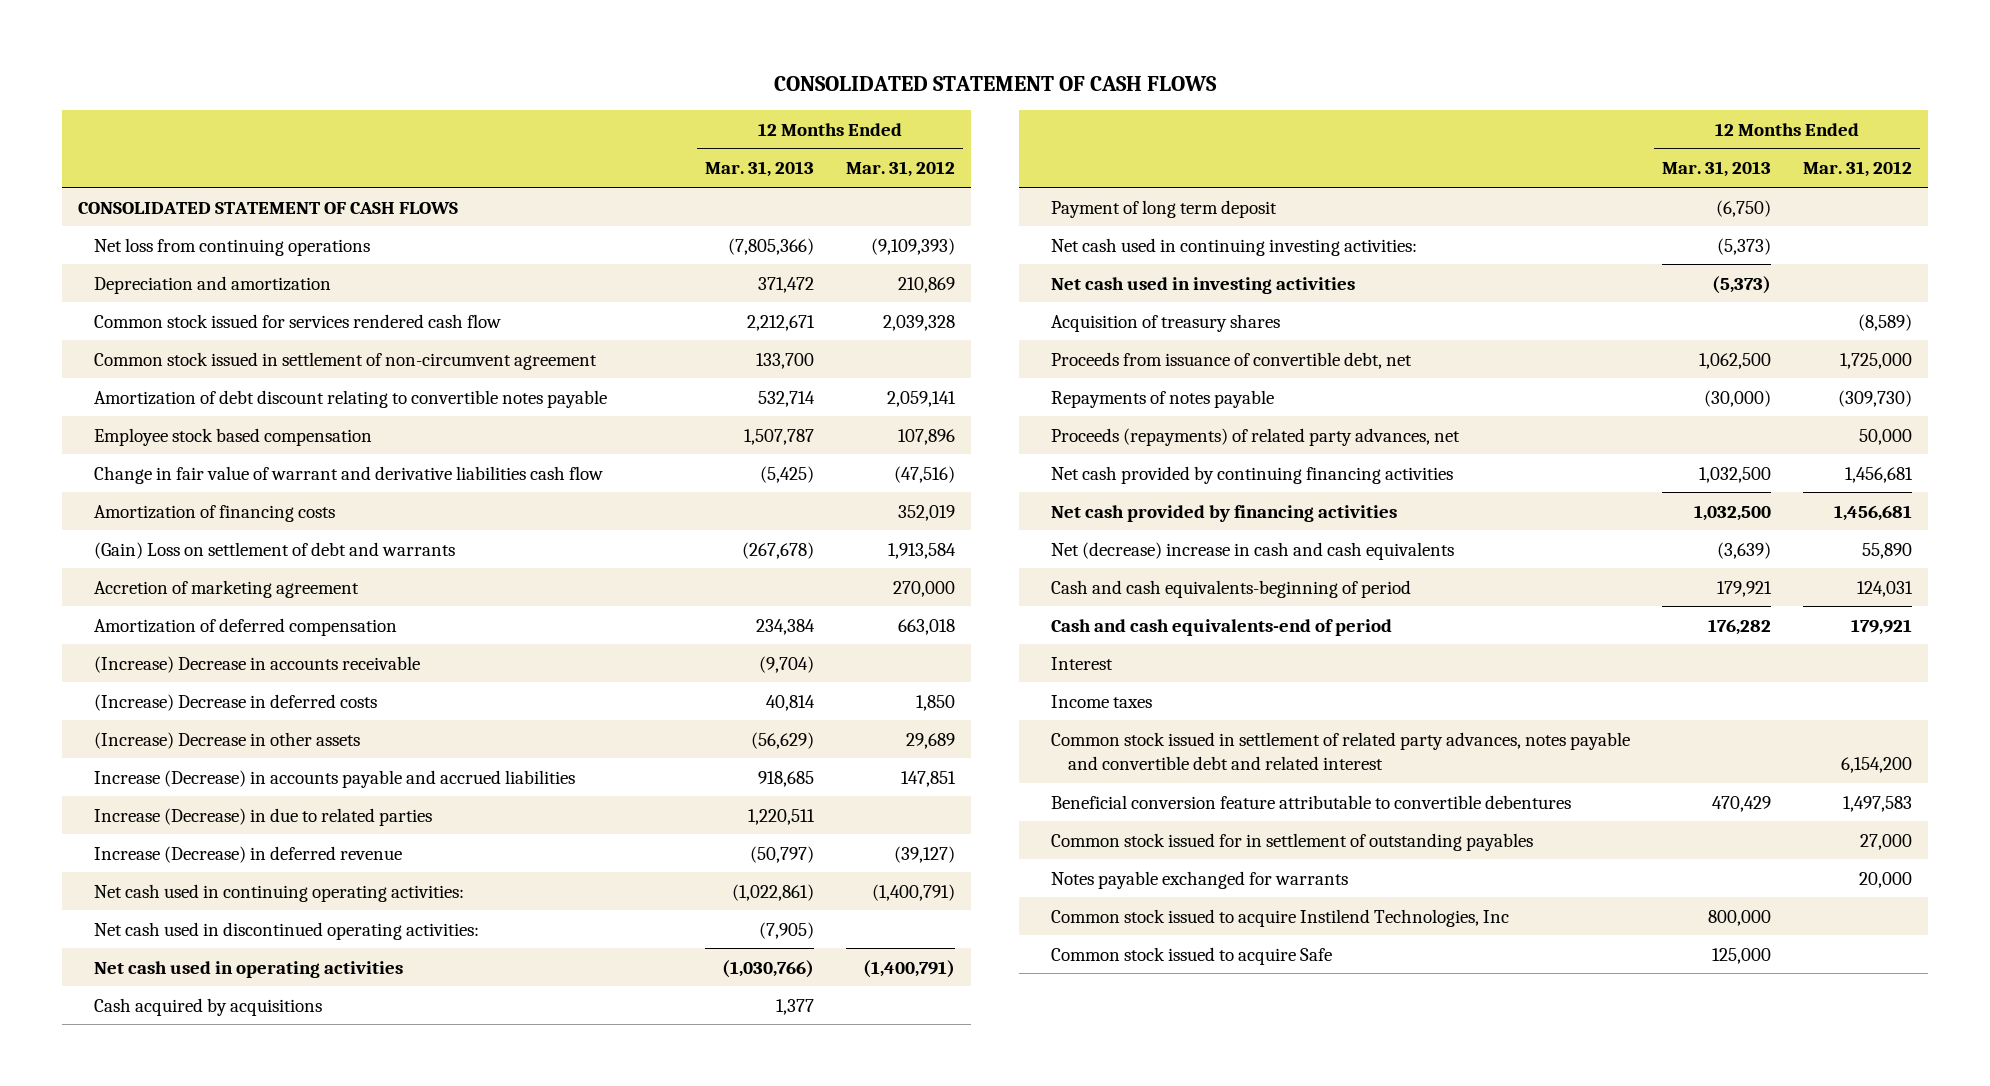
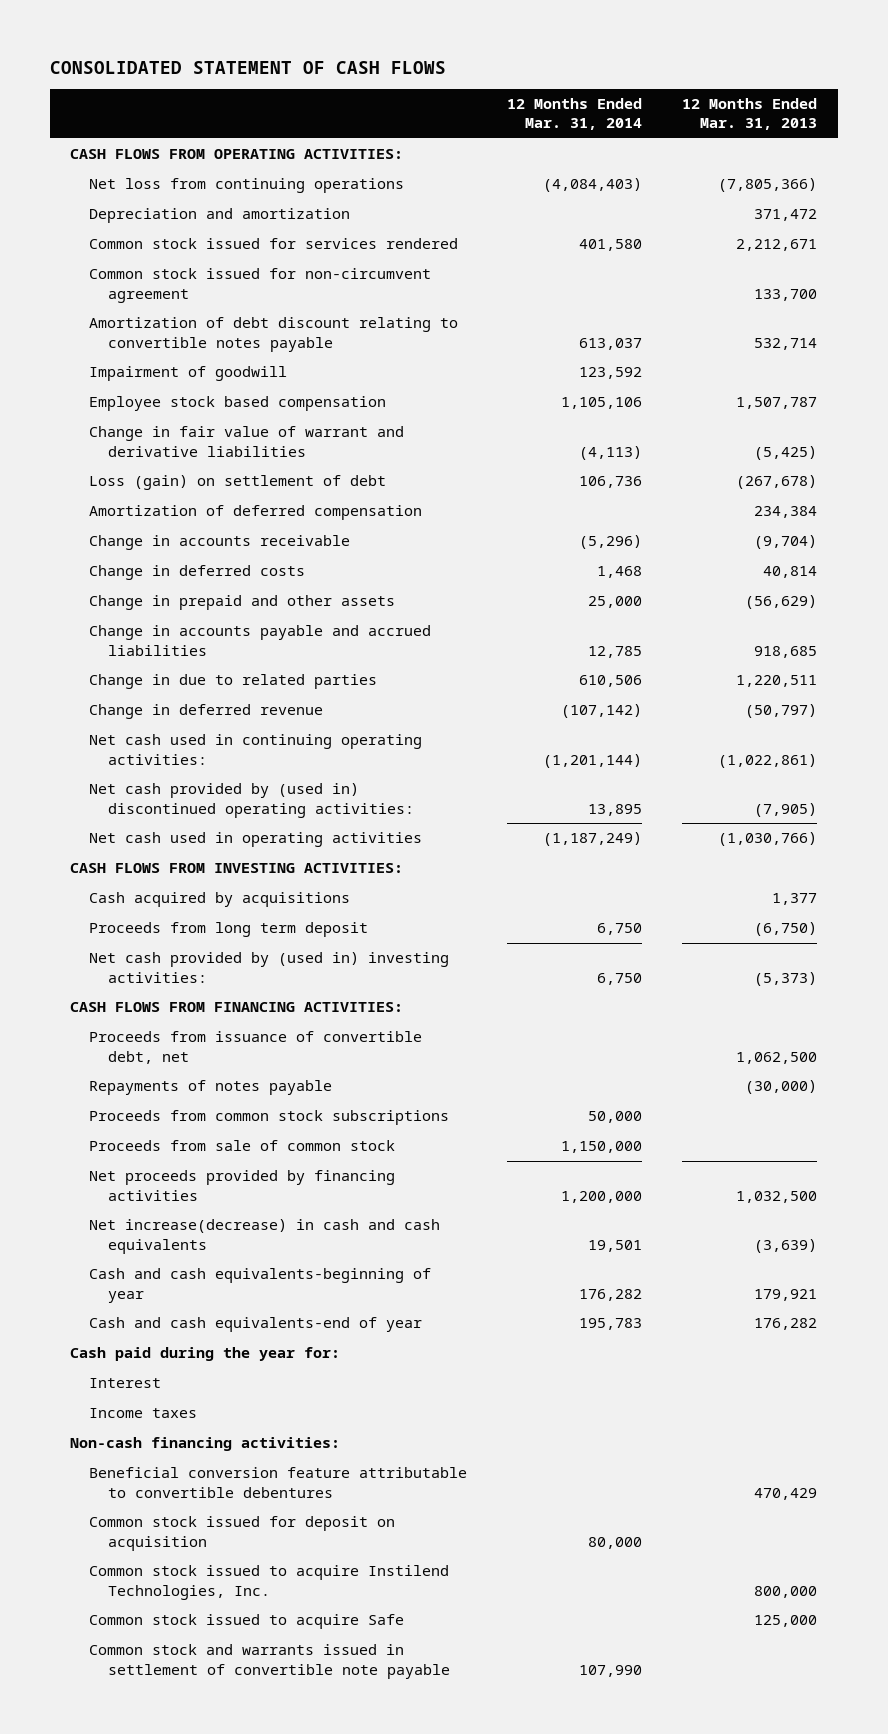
- | 12 Months Ended Mar. 31, 2013 | 12 Months Ended Mar. 31, 2012
+ | 12 Months Ended Mar. 31, 2014 | 12 Months Ended Mar. 31, 2013
- CONSOLIDATED STATEMENT OF CASH FLOWS
+ CASH FLOWS FROM OPERATING ACTIVITIES:
- Common stock issued for services rendered cash flow | 2,212,671 | 2,039,328
- Common stock issued in settlement of non-circumvent agreement | 133,700 |
+ Common stock issued for services rendered | 401,580 | 2,212,671
+ Common stock issued for non-circumvent agreement | | 133,700
+ Impairment of goodwill | 123,592 |
- Change in fair value of warrant and derivative liabilities cash flow | (5,425) | (47,516)
- Amortization of financing costs | | 352,019
- (Gain) Loss on settlement of debt and warrants | (267,678) | 1,913,584
- Accretion of marketing agreement | | 270,000
+ Change in fair value of warrant and derivative liabilities | (4,113) | (5,425)
+ Loss (gain) on settlement of debt | 106,736 | (267,678)
- (Increase) Decrease in accounts receivable | (9,704) |
- (Increase) Decrease in deferred costs | 40,814 | 1,850
- (Increase) Decrease in other assets | (56,629) | 29,689
- Increase (Decrease) in accounts payable and accrued liabilities | 918,685 | 147,851
- Increase (Decrease) in due to related parties | 1,220,511 |
- Increase (Decrease) in deferred revenue | (50,797) | (39,127)
+ Change in accounts receivable | (5,296) | (9,704)
+ Change in deferred costs | 1,468 | 40,814
+ Change in prepaid and other assets | 25,000 | (56,629)
+ Change in accounts payable and accrued liabilities | 12,785 | 918,685
+ Change in due to related parties | 610,506 | 1,220,511
+ Change in deferred revenue | (107,142) | (50,797)
- Net cash used in discontinued operating activities: | (7,905) |
+ Net cash provided by (used in) discontinued operating activities: | 13,895 | (7,905)
+ CASH FLOWS FROM INVESTING ACTIVITIES:
- Payment of long term deposit | (6,750) |
- Net cash used in continuing investing activities: | (5,373) |
- Net cash used in investing activities | (5,373) |
- Acquisition of treasury shares | | (8,589)
+ Proceeds from long term deposit | 6,750 | (6,750)
+ Net cash provided by (used in) investing activities: | 6,750 | (5,373)
+ CASH FLOWS FROM FINANCING ACTIVITIES:
- Proceeds (repayments) of related party advances, net | | 50,000
- Net cash provided by continuing financing activities | 1,032,500 | 1,456,681
- Net cash provided by financing activities | 1,032,500 | 1,456,681
- Net (decrease) increase in cash and cash equivalents | (3,639) | 55,890
- Cash and cash equivalents-beginning of period | 179,921 | 124,031
- Cash and cash equivalents-end of period | 176,282 | 179,921
+ Proceeds from common stock subscriptions | 50,000 |
+ Proceeds from sale of common stock | 1,150,000 |
+ Net proceeds provided by financing activities | 1,200,000 | 1,032,500
+ Net increase(decrease) in cash and cash equivalents | 19,501 | (3,639)
+ Cash and cash equivalents-beginning of year | 176,282 | 179,921
+ Cash and cash equivalents-end of year | 195,783 | 176,282
+ Cash paid during the year for:
- Common stock issued in settlement of related party advances, notes payable and convertible debt and related interest | | 6,154,200
+ Non-cash financing activities:
- Common stock issued for in settlement of outstanding payables | | 27,000
- Notes payable exchanged for warrants | | 20,000
- Common stock issued to acquire Instilend Technologies, Inc | 800,000 |
+ Common stock issued for deposit on acquisition | 80,000 |
+ Common stock issued to acquire Instilend Technologies, Inc. | | 800,000
+ Common stock and warrants issued in settlement of convertible note payable | 107,990 |

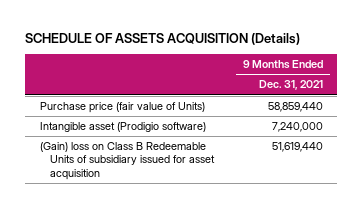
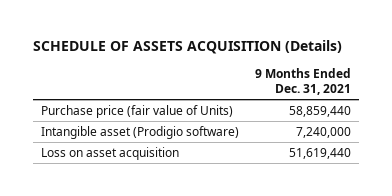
- (Gain) loss on Class B Redeemable Units of subsidiary issued for asset acquisition | 51,619,440
+ Loss on asset acquisition | 51,619,440

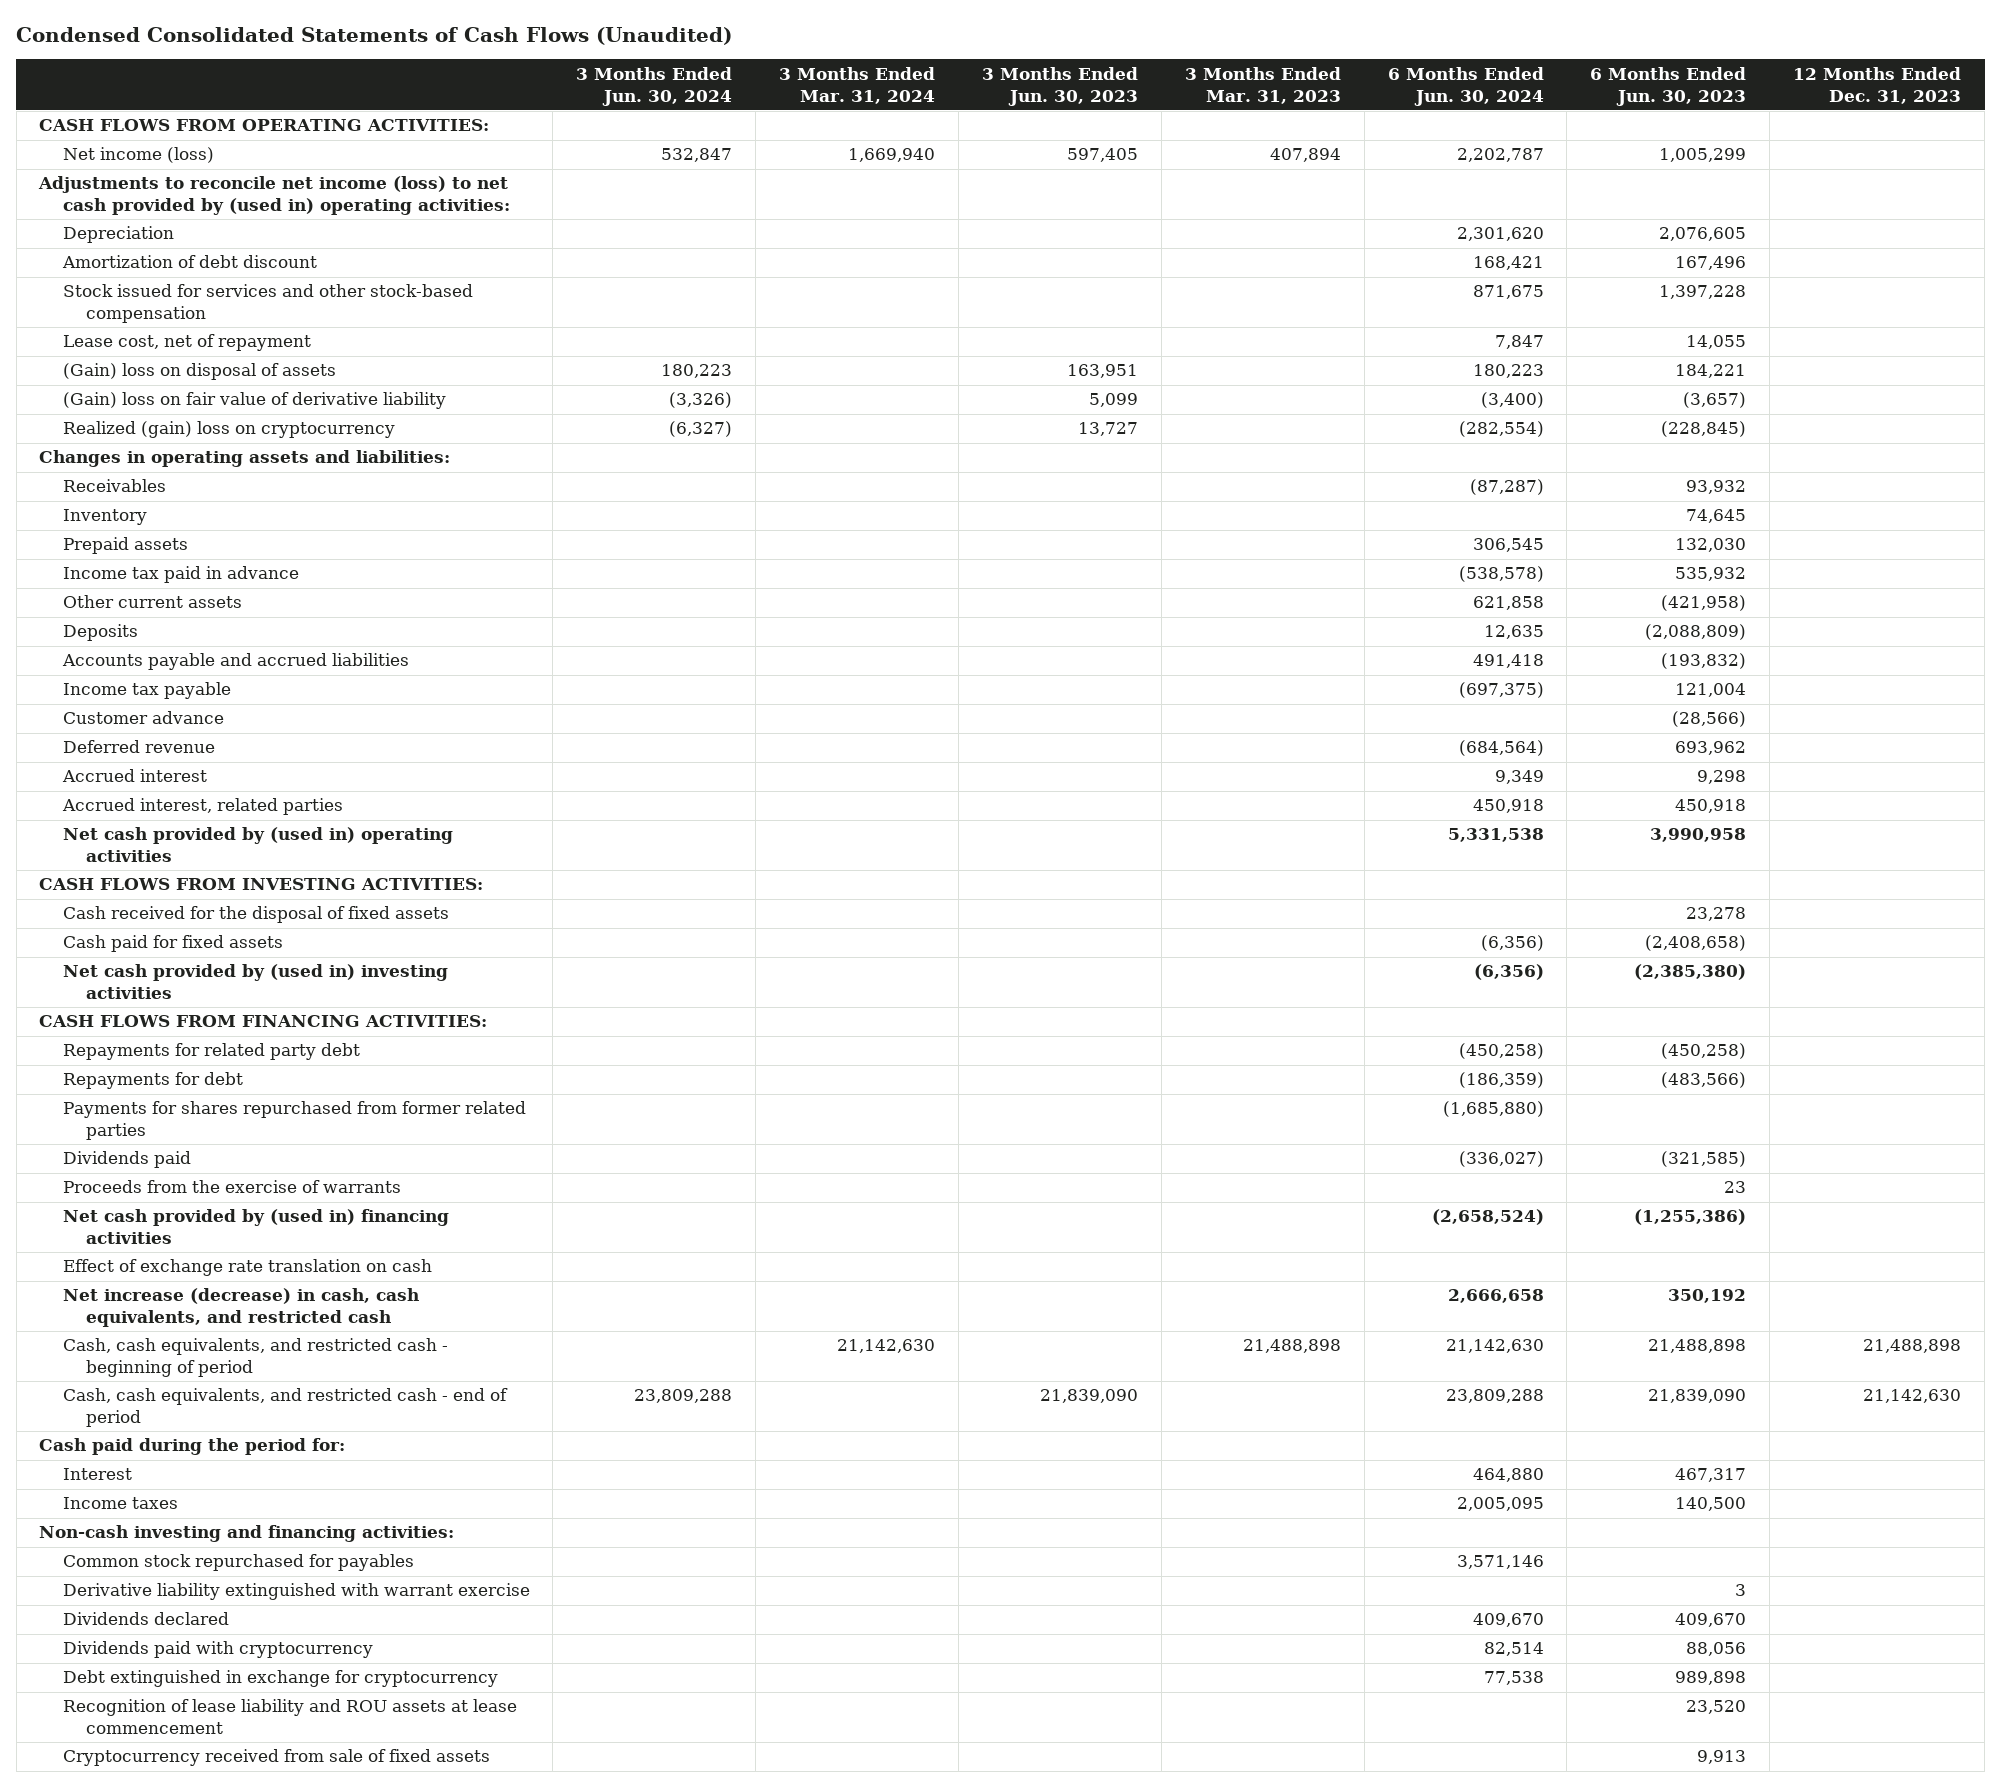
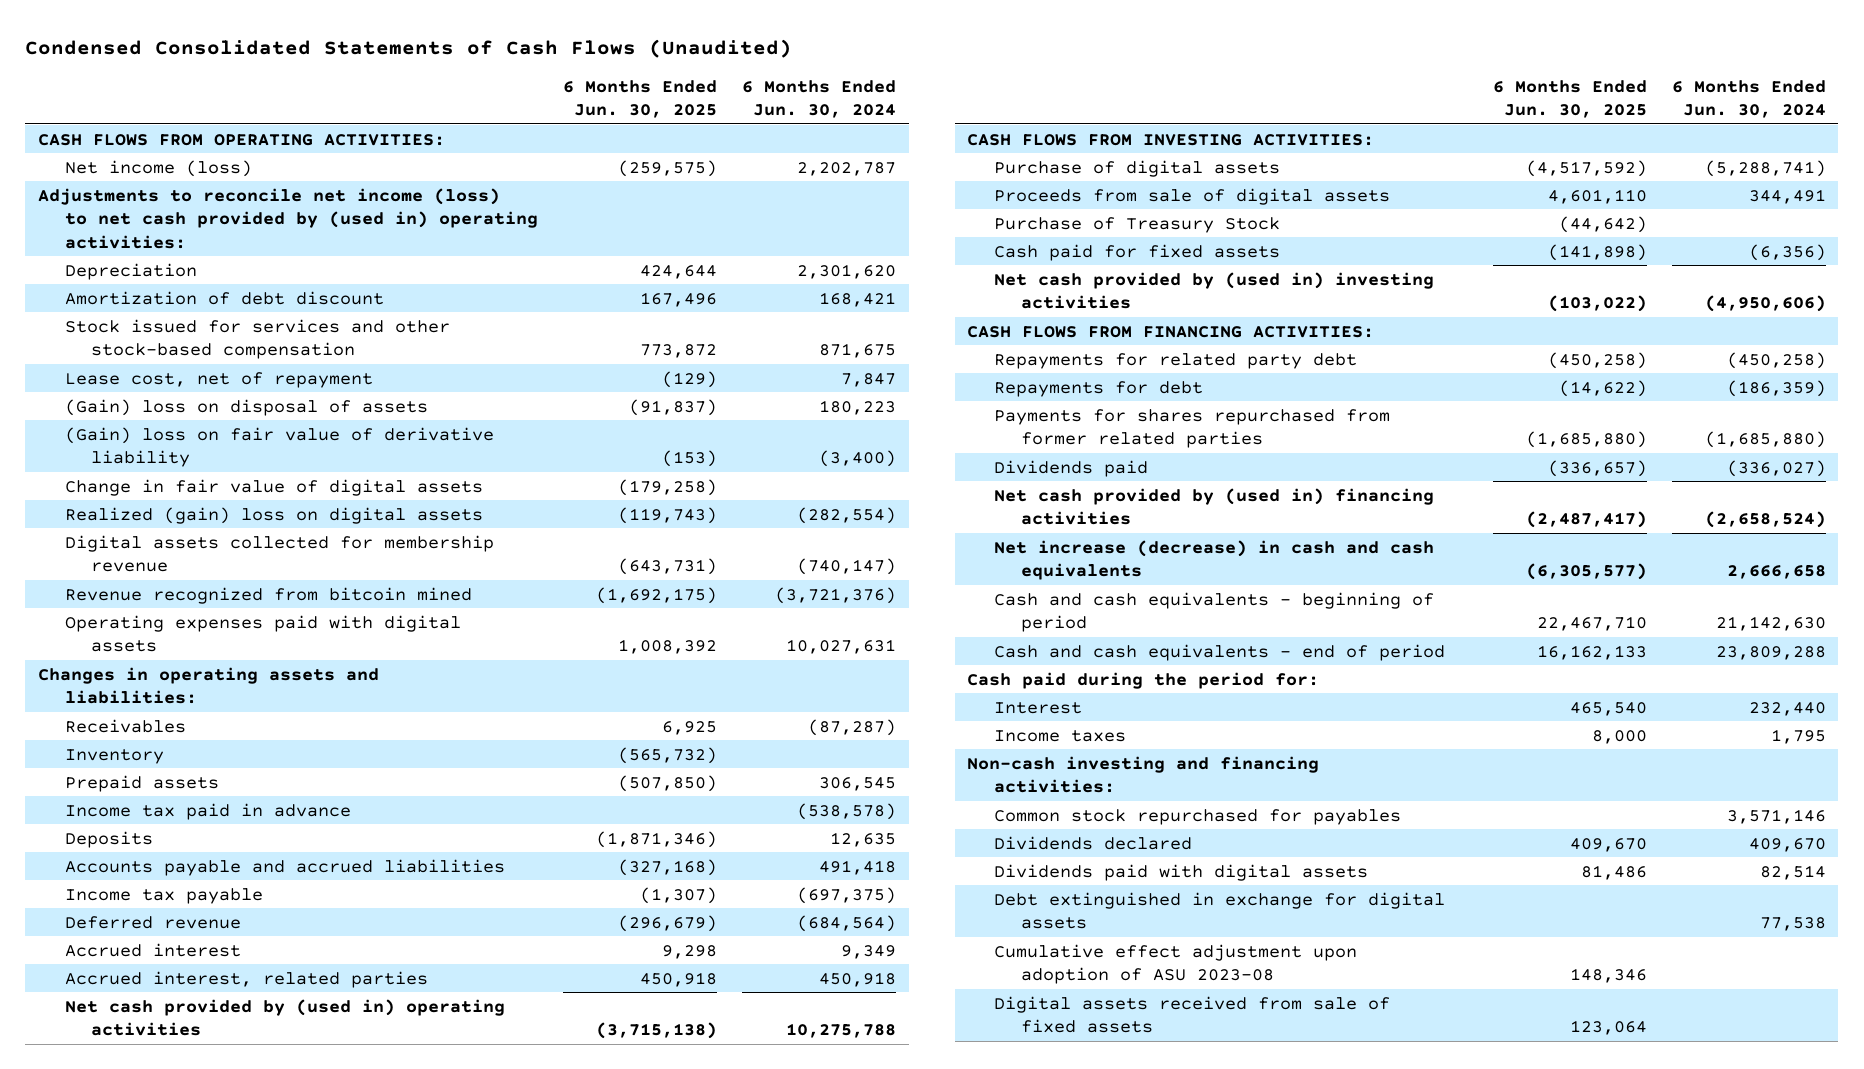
- | 3 Months Ended Jun. 30, 2024 | 3 Months Ended Mar. 31, 2024 | 3 Months Ended Jun. 30, 2023 | 3 Months Ended Mar. 31, 2023 | 6 Months Ended Jun. 30, 2024 | 6 Months Ended Jun. 30, 2023 | 12 Months Ended Dec. 31, 2023
+ | 6 Months Ended Jun. 30, 2025 | 6 Months Ended Jun. 30, 2024
- Realized (gain) loss on cryptocurrency | (6,327) | | 13,727 | | (282,554) | (228,845) |
+ Change in fair value of digital assets | (179,258) |
+ Realized (gain) loss on digital assets | (119,743) | (282,554)
+ Digital assets collected for membership revenue | (643,731) | (740,147)
+ Revenue recognized from bitcoin mined | (1,692,175) | (3,721,376)
+ Operating expenses paid with digital assets | 1,008,392 | 10,027,631
- Other current assets | | | | | 621,858 | (421,958) |
- Customer advance | | | | | | (28,566) |
- Net cash provided by (used in) operating activities | | | | | 5,331,538 | 3,990,958 |
+ Net cash provided by (used in) operating activities | (3,715,138) | 10,275,788
- Cash received for the disposal of fixed assets | | | | | | 23,278 |
+ Purchase of digital assets | (4,517,592) | (5,288,741)
+ Proceeds from sale of digital assets | 4,601,110 | 344,491
+ Purchase of Treasury Stock | (44,642) |
- Net cash provided by (used in) investing activities | | | | | (6,356) | (2,385,380) |
+ Net cash provided by (used in) investing activities | (103,022) | (4,950,606)
- Proceeds from the exercise of warrants | | | | | | 23 |
- Effect of exchange rate translation on cash
- Net increase (decrease) in cash, cash equivalents, and restricted cash | | | | | 2,666,658 | 350,192 |
- Cash, cash equivalents, and restricted cash - beginning of period | | 21,142,630 | | 21,488,898 | 21,142,630 | 21,488,898 | 21,488,898
- Cash, cash equivalents, and restricted cash - end of period | 23,809,288 | | 21,839,090 | | 23,809,288 | 21,839,090 | 21,142,630
+ Net increase (decrease) in cash and cash equivalents | (6,305,577) | 2,666,658
+ Cash and cash equivalents - beginning of period | 22,467,710 | 21,142,630
+ Cash and cash equivalents - end of period | 16,162,133 | 23,809,288
- Interest | | | | | 464,880 | 467,317 |
- Income taxes | | | | | 2,005,095 | 140,500 |
+ Interest | 465,540 | 232,440
+ Income taxes | 8,000 | 1,795
- Derivative liability extinguished with warrant exercise | | | | | | 3 |
- Dividends paid with cryptocurrency | | | | | 82,514 | 88,056 |
- Debt extinguished in exchange for cryptocurrency | | | | | 77,538 | 989,898 |
- Recognition of lease liability and ROU assets at lease commencement | | | | | | 23,520 |
- Cryptocurrency received from sale of fixed assets | | | | | | 9,913 |
+ Dividends paid with digital assets | 81,486 | 82,514
+ Debt extinguished in exchange for digital assets | | 77,538
+ Cumulative effect adjustment upon adoption of ASU 2023-08 | 148,346 |
+ Digital assets received from sale of fixed assets | 123,064 |

